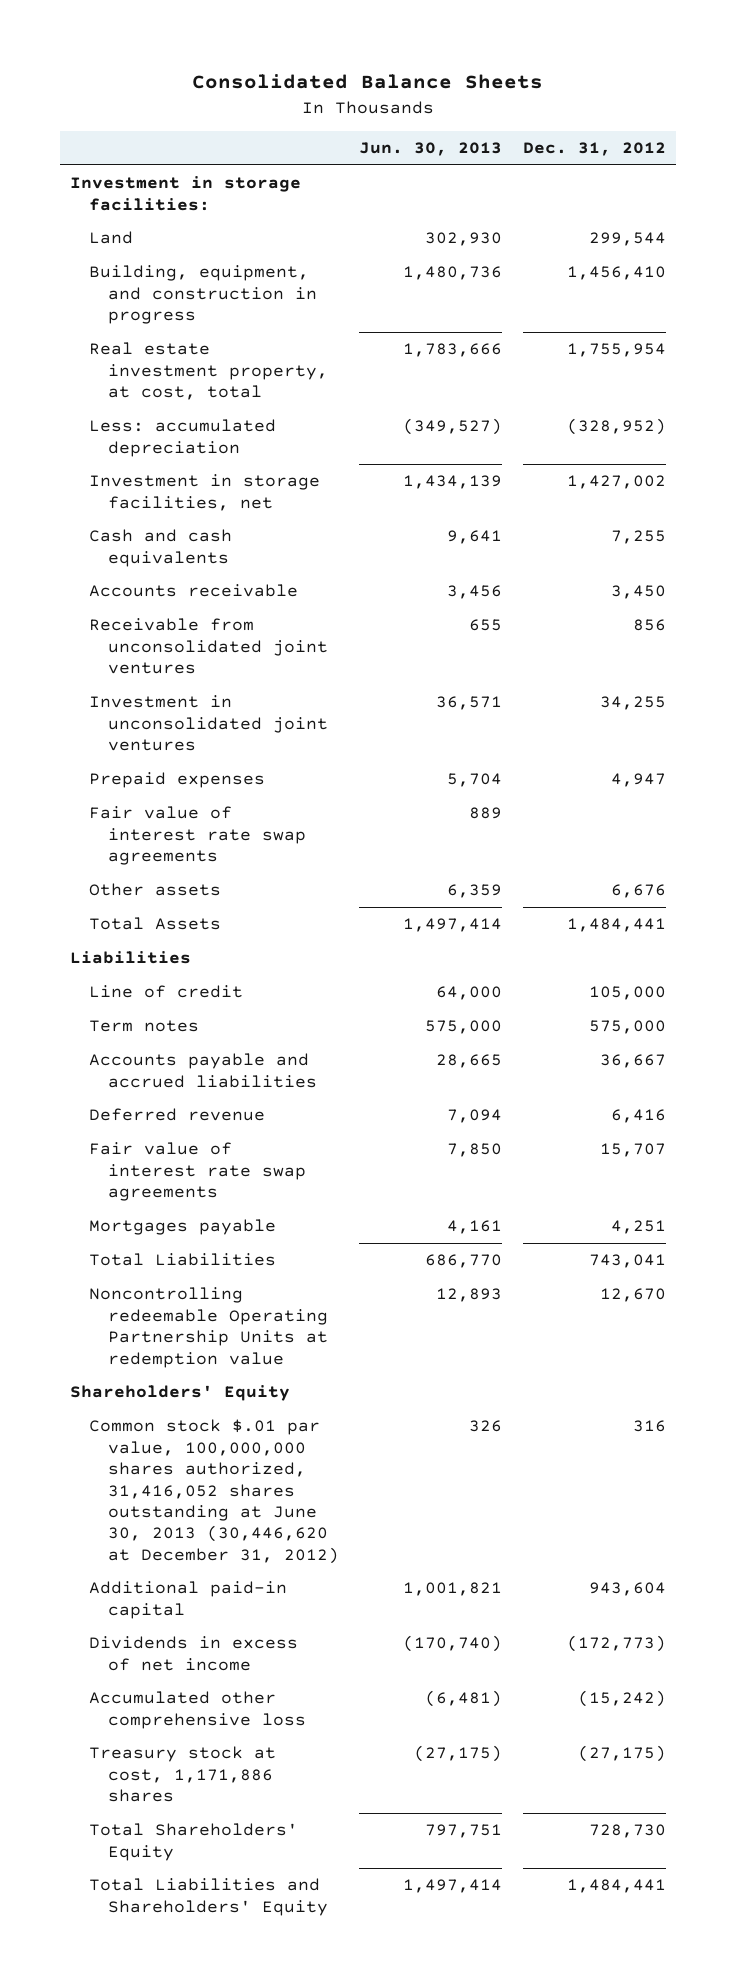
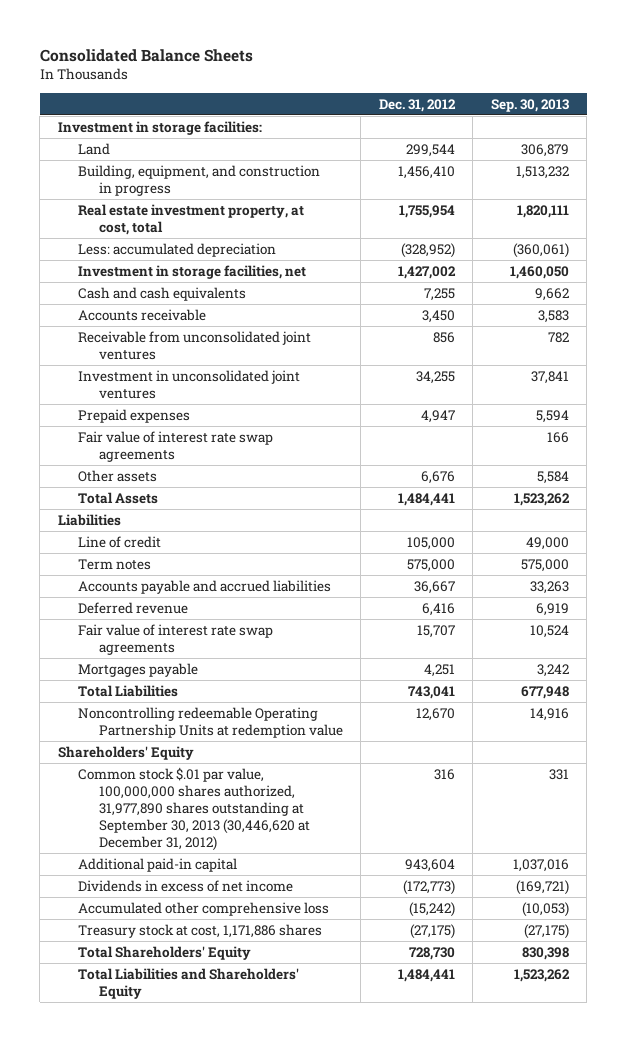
- | Jun. 30, 2013 | Dec. 31, 2012
+ | Dec. 31, 2012 | Sep. 30, 2013
- Common stock $.01 par value, 100,000,000 shares authorized, 31,416,052 shares outstanding at June 30, 2013 (30,446,620 at December 31, 2012) | 326 | 316
+ Common stock $.01 par value, 100,000,000 shares authorized, 31,977,890 shares outstanding at September 30, 2013 (30,446,620 at December 31, 2012) | 316 | 331

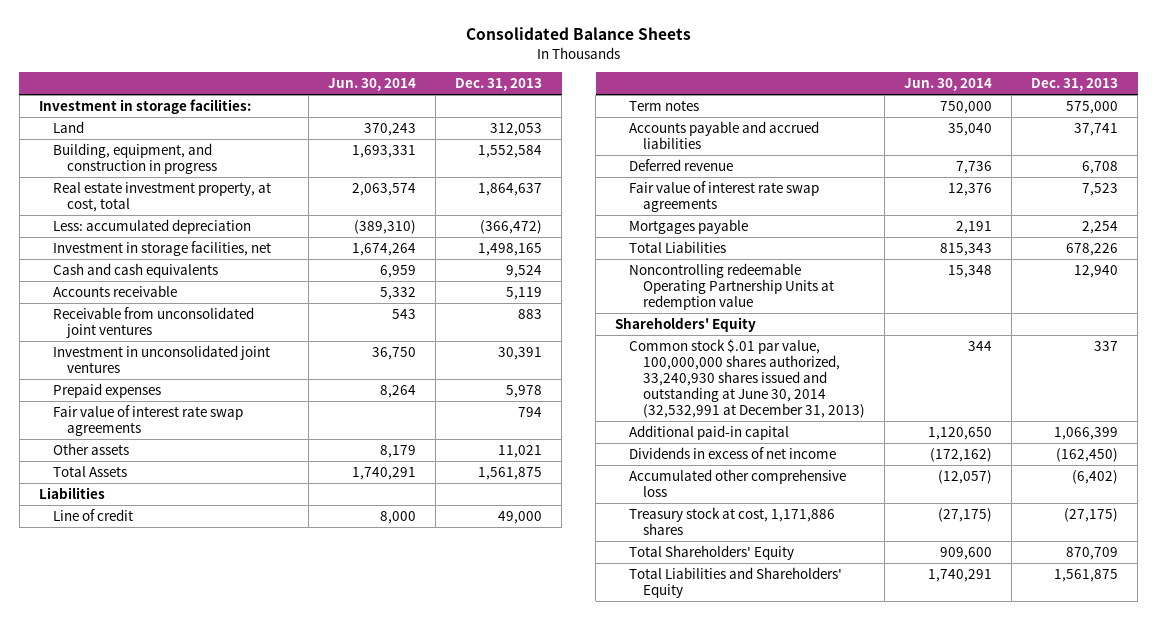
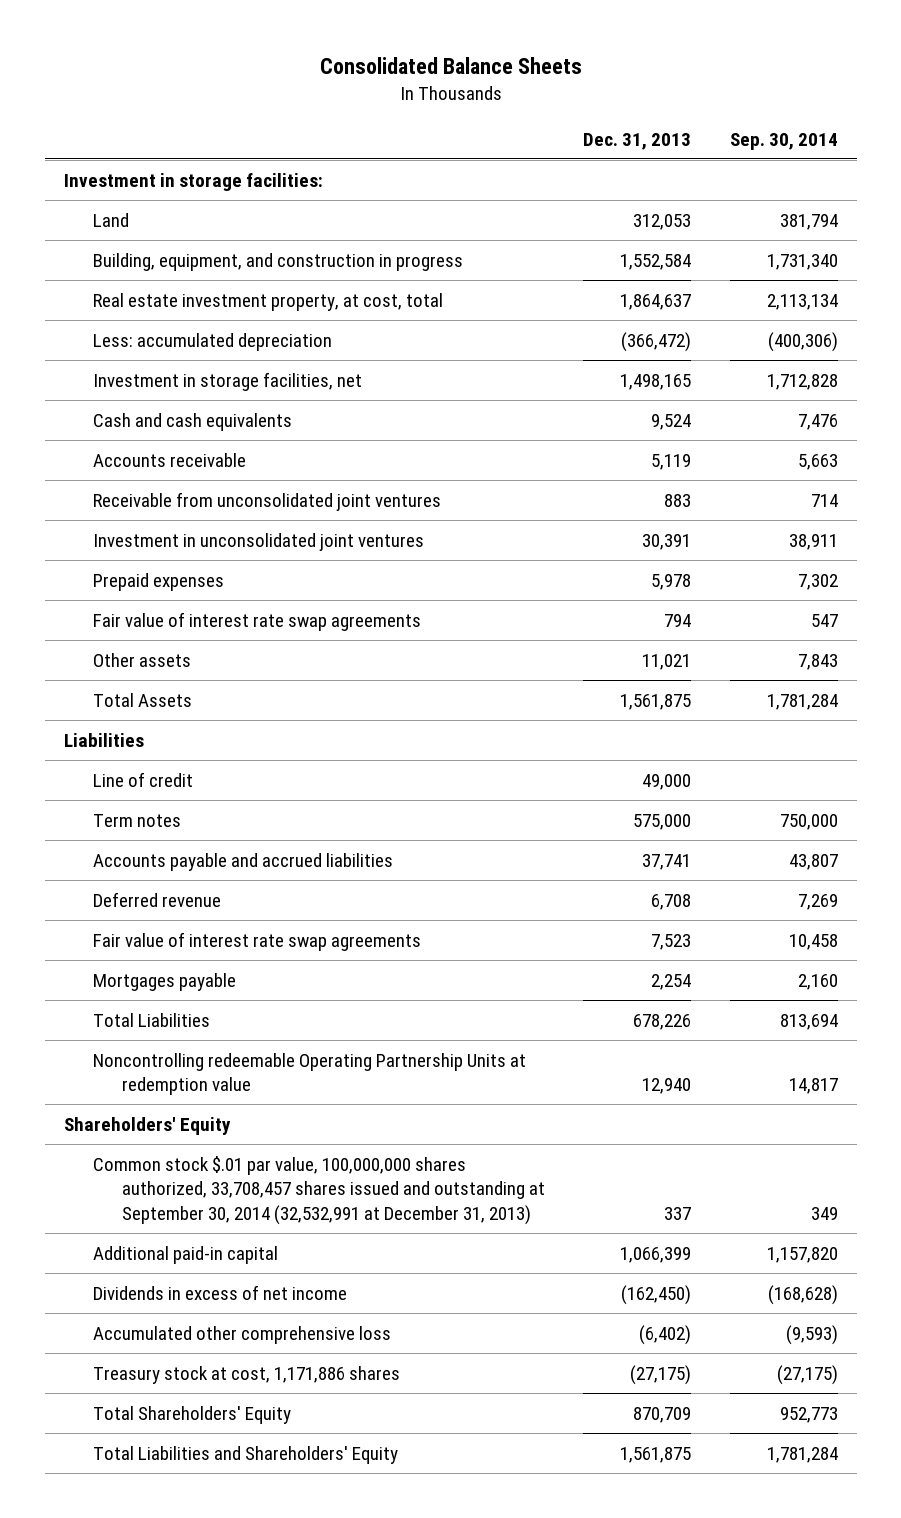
- | Jun. 30, 2014 | Dec. 31, 2013
+ | Dec. 31, 2013 | Sep. 30, 2014
- Common stock $.01 par value, 100,000,000 shares authorized, 33,240,930 shares issued and outstanding at June 30, 2014 (32,532,991 at December 31, 2013) | 344 | 337
+ Common stock $.01 par value, 100,000,000 shares authorized, 33,708,457 shares issued and outstanding at September 30, 2014 (32,532,991 at December 31, 2013) | 337 | 349

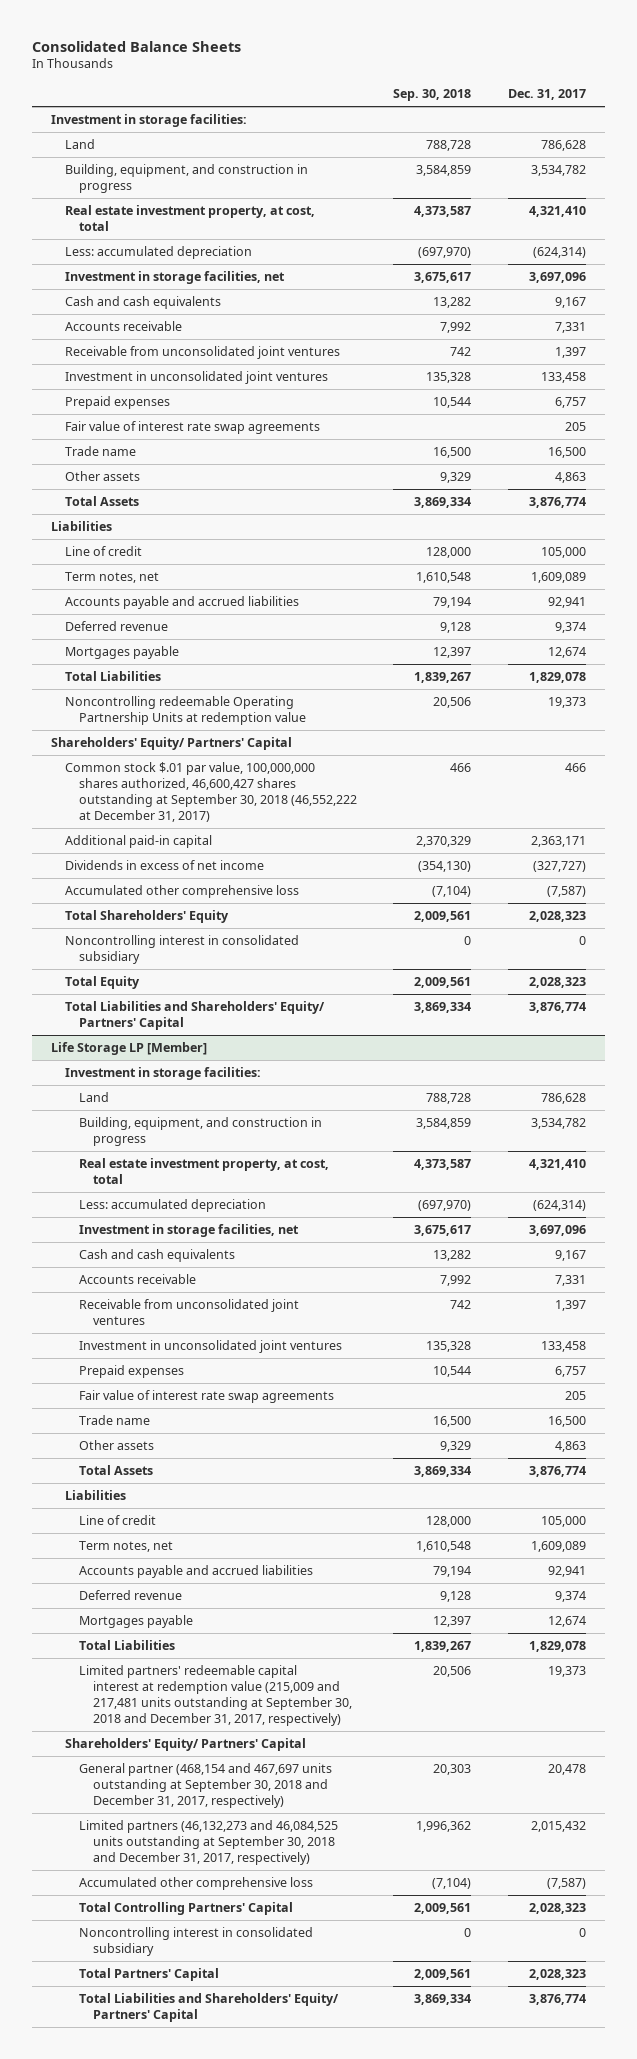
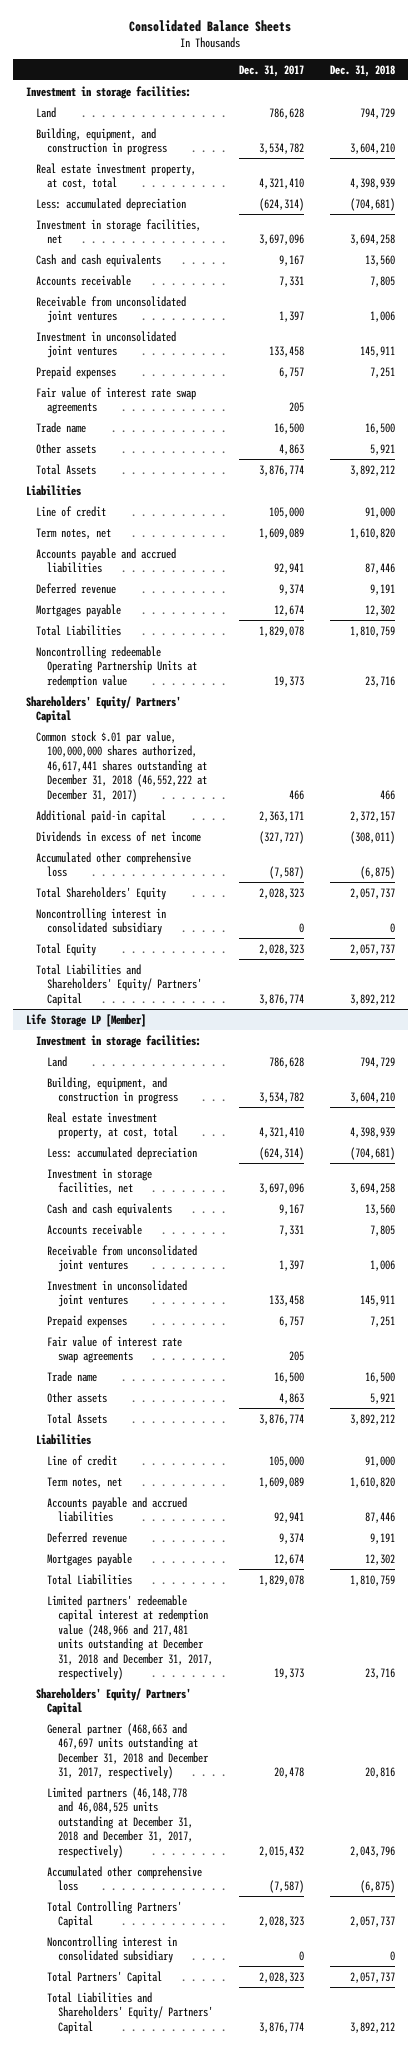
- | Sep. 30, 2018 | Dec. 31, 2017
+ | Dec. 31, 2017 | Dec. 31, 2018
- Common stock $.01 par value, 100,000,000 shares authorized, 46,600,427 shares outstanding at September 30, 2018 (46,552,222 at December 31, 2017) | 466 | 466
+ Common stock $.01 par value, 100,000,000 shares authorized, 46,617,441 shares outstanding at December 31, 2018 (46,552,222 at December 31, 2017) | 466 | 466
@ Life Storage LP [Member]
- Limited partners' redeemable capital interest at redemption value (215,009 and 217,481 units outstanding at September 30, 2018 and December 31, 2017, respectively) | 20,506 | 19,373
+ Limited partners' redeemable capital interest at redemption value (248,966 and 217,481 units outstanding at December 31, 2018 and December 31, 2017, respectively) | 19,373 | 23,716
- General partner (468,154 and 467,697 units outstanding at September 30, 2018 and December 31, 2017, respectively) | 20,303 | 20,478
- Limited partners (46,132,273 and 46,084,525 units outstanding at September 30, 2018 and December 31, 2017, respectively) | 1,996,362 | 2,015,432
+ General partner (468,663 and 467,697 units outstanding at December 31, 2018 and December 31, 2017, respectively) | 20,478 | 20,816
+ Limited partners (46,148,778 and 46,084,525 units outstanding at December 31, 2018 and December 31, 2017, respectively) | 2,015,432 | 2,043,796

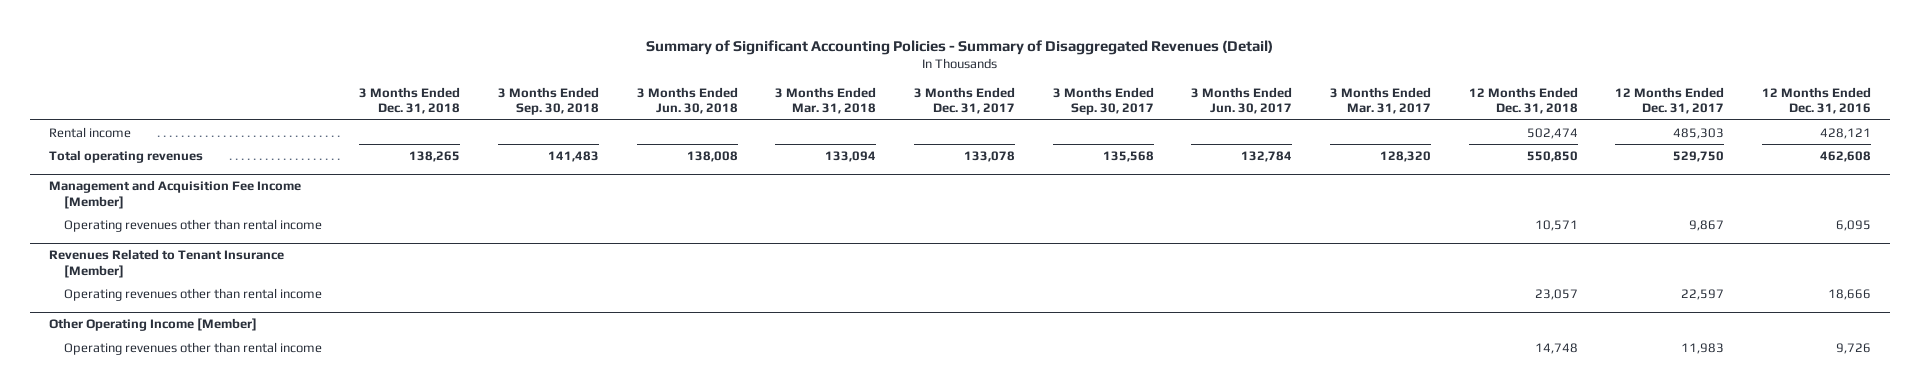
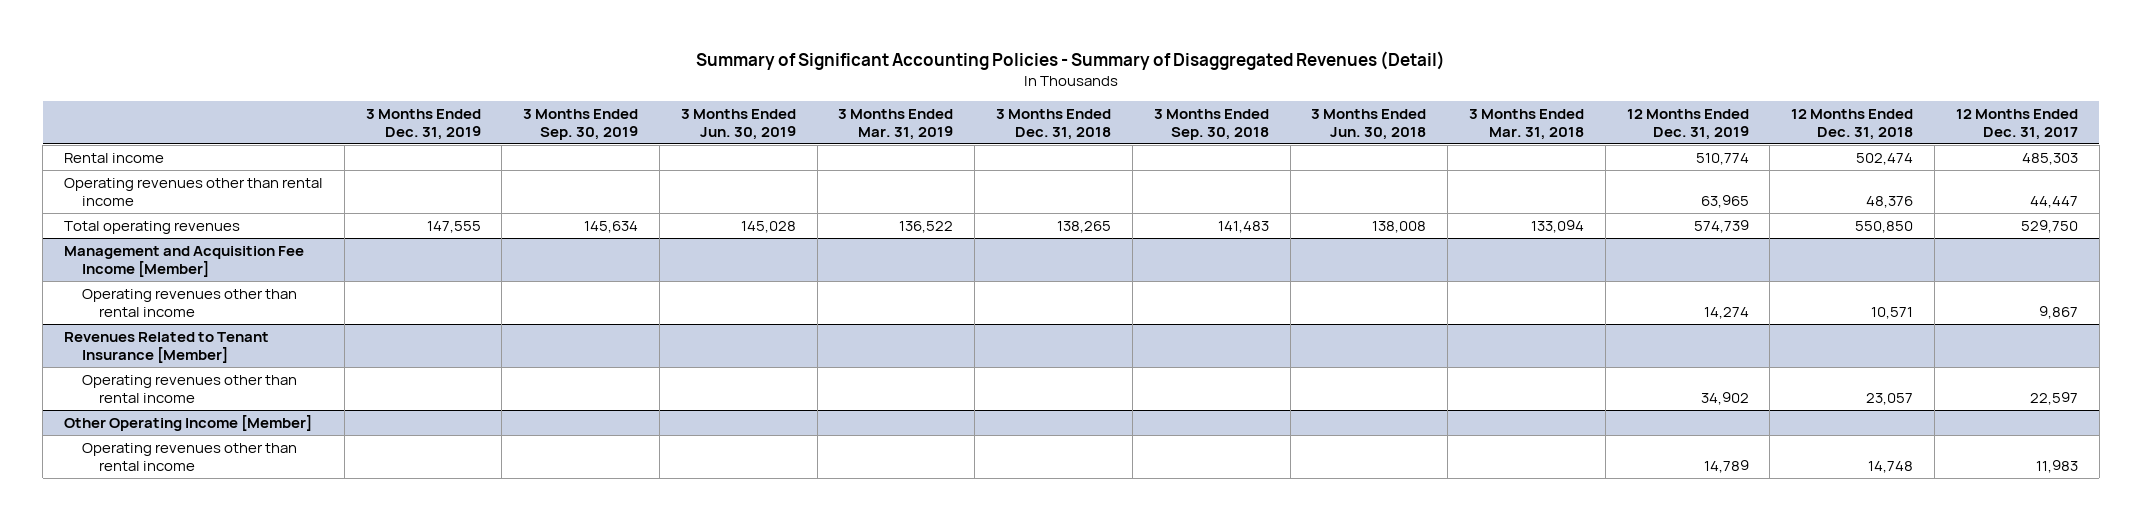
- | 3 Months Ended Dec. 31, 2018 | 3 Months Ended Sep. 30, 2018 | 3 Months Ended Jun. 30, 2018 | 3 Months Ended Mar. 31, 2018 | 3 Months Ended Dec. 31, 2017 | 3 Months Ended Sep. 30, 2017 | 3 Months Ended Jun. 30, 2017 | 3 Months Ended Mar. 31, 2017 | 12 Months Ended Dec. 31, 2018 | 12 Months Ended Dec. 31, 2017 | 12 Months Ended Dec. 31, 2016
+ | 3 Months Ended Dec. 31, 2019 | 3 Months Ended Sep. 30, 2019 | 3 Months Ended Jun. 30, 2019 | 3 Months Ended Mar. 31, 2019 | 3 Months Ended Dec. 31, 2018 | 3 Months Ended Sep. 30, 2018 | 3 Months Ended Jun. 30, 2018 | 3 Months Ended Mar. 31, 2018 | 12 Months Ended Dec. 31, 2019 | 12 Months Ended Dec. 31, 2018 | 12 Months Ended Dec. 31, 2017
+ Operating revenues other than rental income | | | | | | | | | 63,965 | 48,376 | 44,447

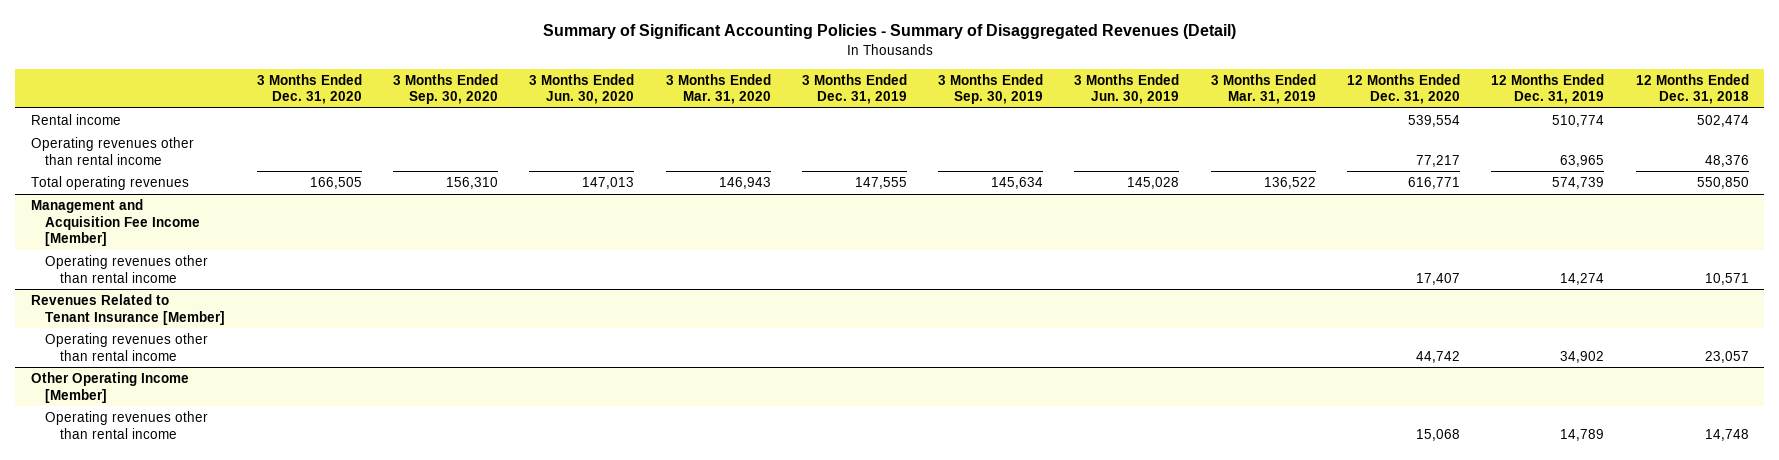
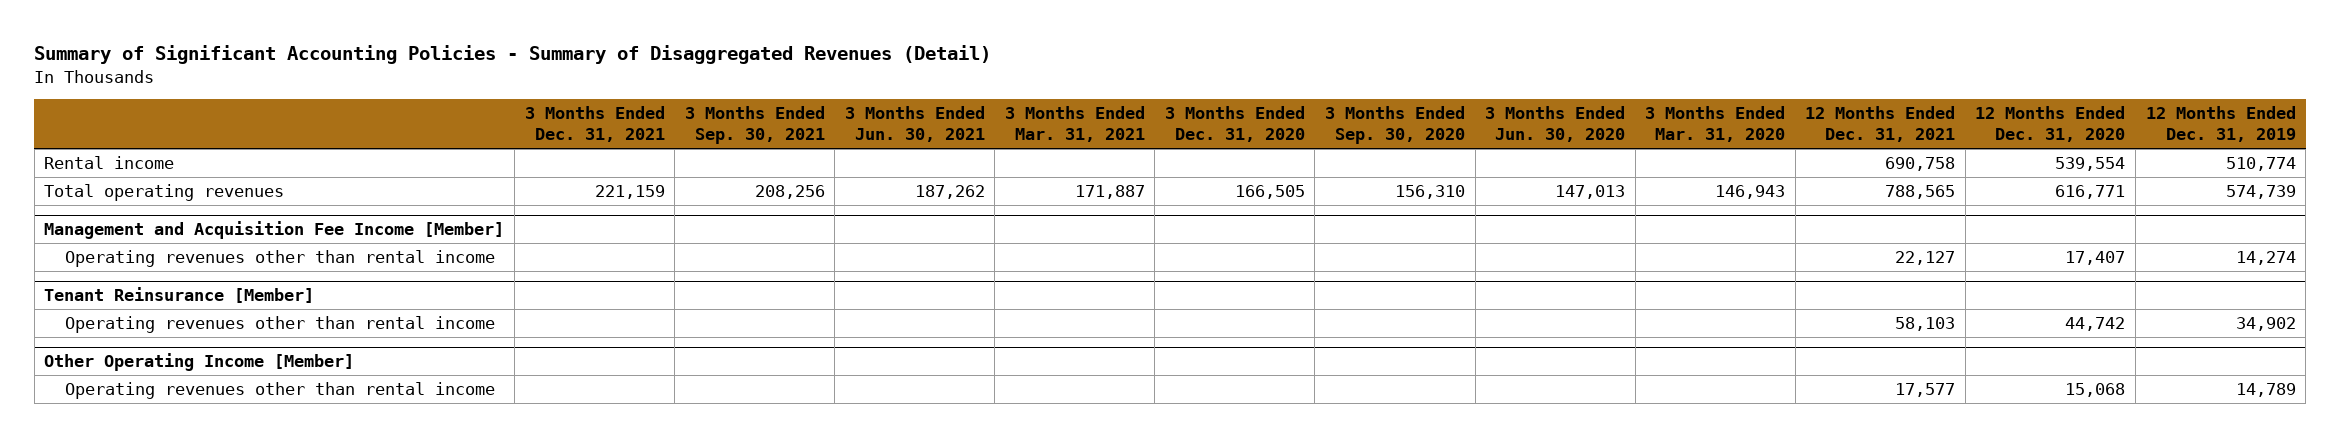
- | 3 Months Ended Dec. 31, 2020 | 3 Months Ended Sep. 30, 2020 | 3 Months Ended Jun. 30, 2020 | 3 Months Ended Mar. 31, 2020 | 3 Months Ended Dec. 31, 2019 | 3 Months Ended Sep. 30, 2019 | 3 Months Ended Jun. 30, 2019 | 3 Months Ended Mar. 31, 2019 | 12 Months Ended Dec. 31, 2020 | 12 Months Ended Dec. 31, 2019 | 12 Months Ended Dec. 31, 2018
+ | 3 Months Ended Dec. 31, 2021 | 3 Months Ended Sep. 30, 2021 | 3 Months Ended Jun. 30, 2021 | 3 Months Ended Mar. 31, 2021 | 3 Months Ended Dec. 31, 2020 | 3 Months Ended Sep. 30, 2020 | 3 Months Ended Jun. 30, 2020 | 3 Months Ended Mar. 31, 2020 | 12 Months Ended Dec. 31, 2021 | 12 Months Ended Dec. 31, 2020 | 12 Months Ended Dec. 31, 2019
- Operating revenues other than rental income | | | | | | | | | 77,217 | 63,965 | 48,376
- Revenues Related to Tenant Insurance [Member]
+ Tenant Reinsurance [Member]

